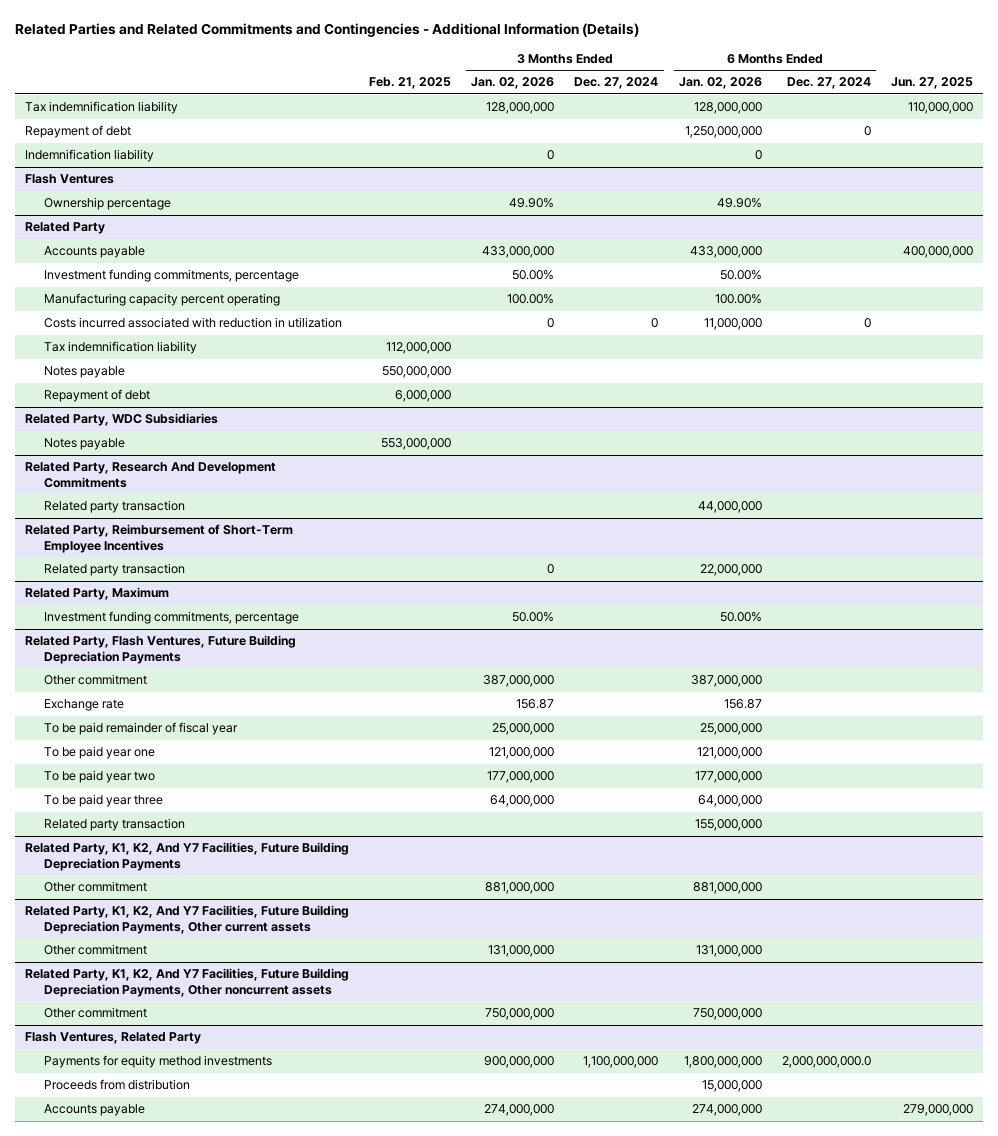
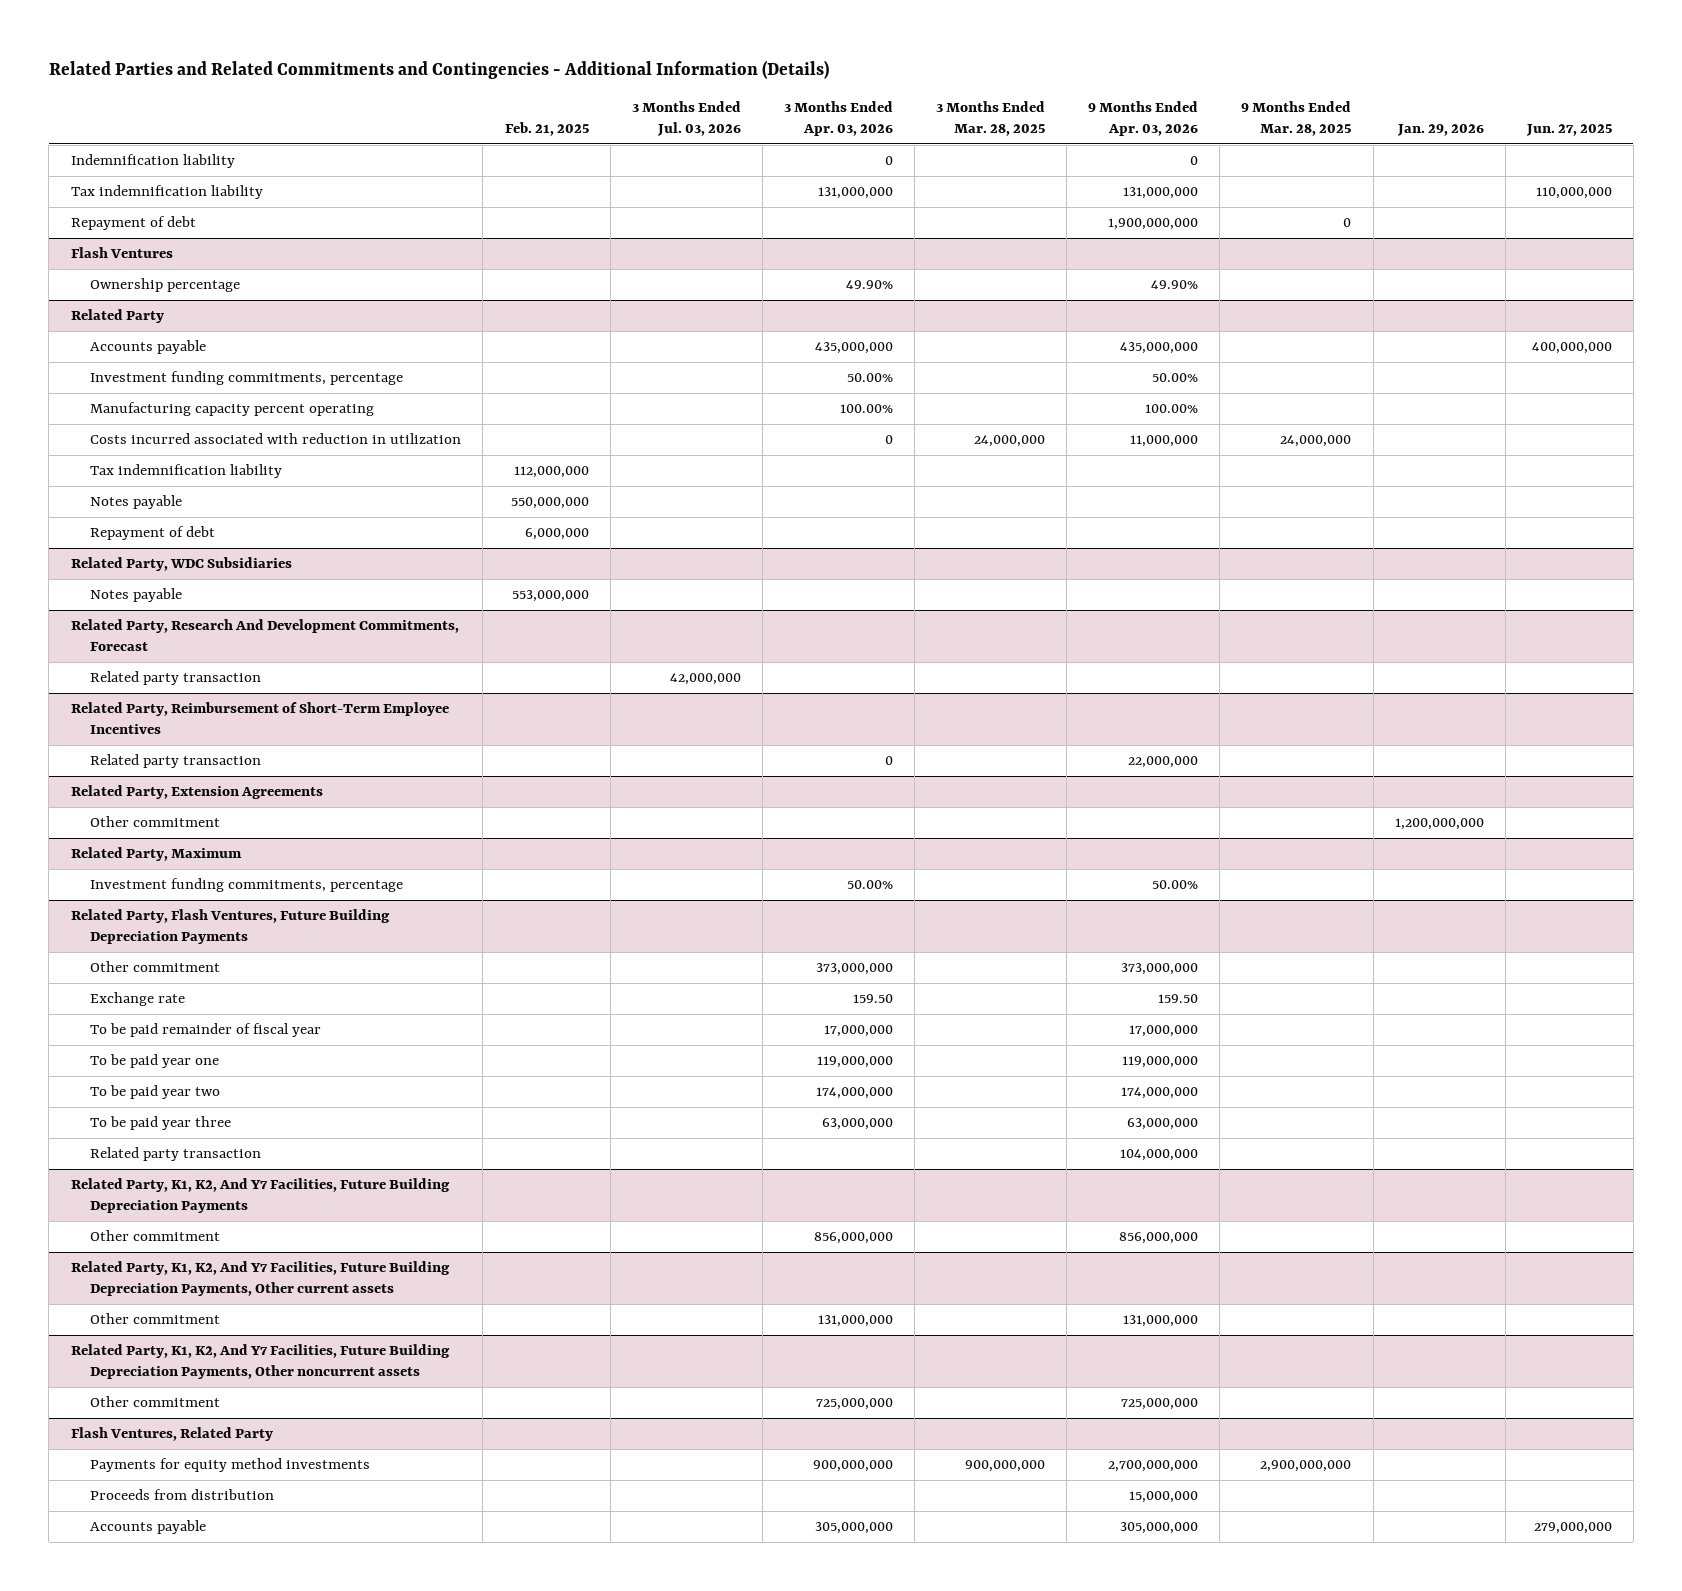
- | Feb. 21, 2025 | 3 Months Ended Jan. 02, 2026 | 3 Months Ended Dec. 27, 2024 | 6 Months Ended Jan. 02, 2026 | 6 Months Ended Dec. 27, 2024 | Jun. 27, 2025
+ | Feb. 21, 2025 | 3 Months Ended Jul. 03, 2026 | 3 Months Ended Apr. 03, 2026 | 3 Months Ended Mar. 28, 2025 | 9 Months Ended Apr. 03, 2026 | 9 Months Ended Mar. 28, 2025 | Jan. 29, 2026 | Jun. 27, 2025
moved up: Indemnification liability | | | 0 | | 0 | | |
- Related Party, Research And Development Commitments
+ Related Party, Research And Development Commitments, Forecast
+ Related Party, Extension Agreements
+ Other commitment | | | | | | | 1,200,000,000 |

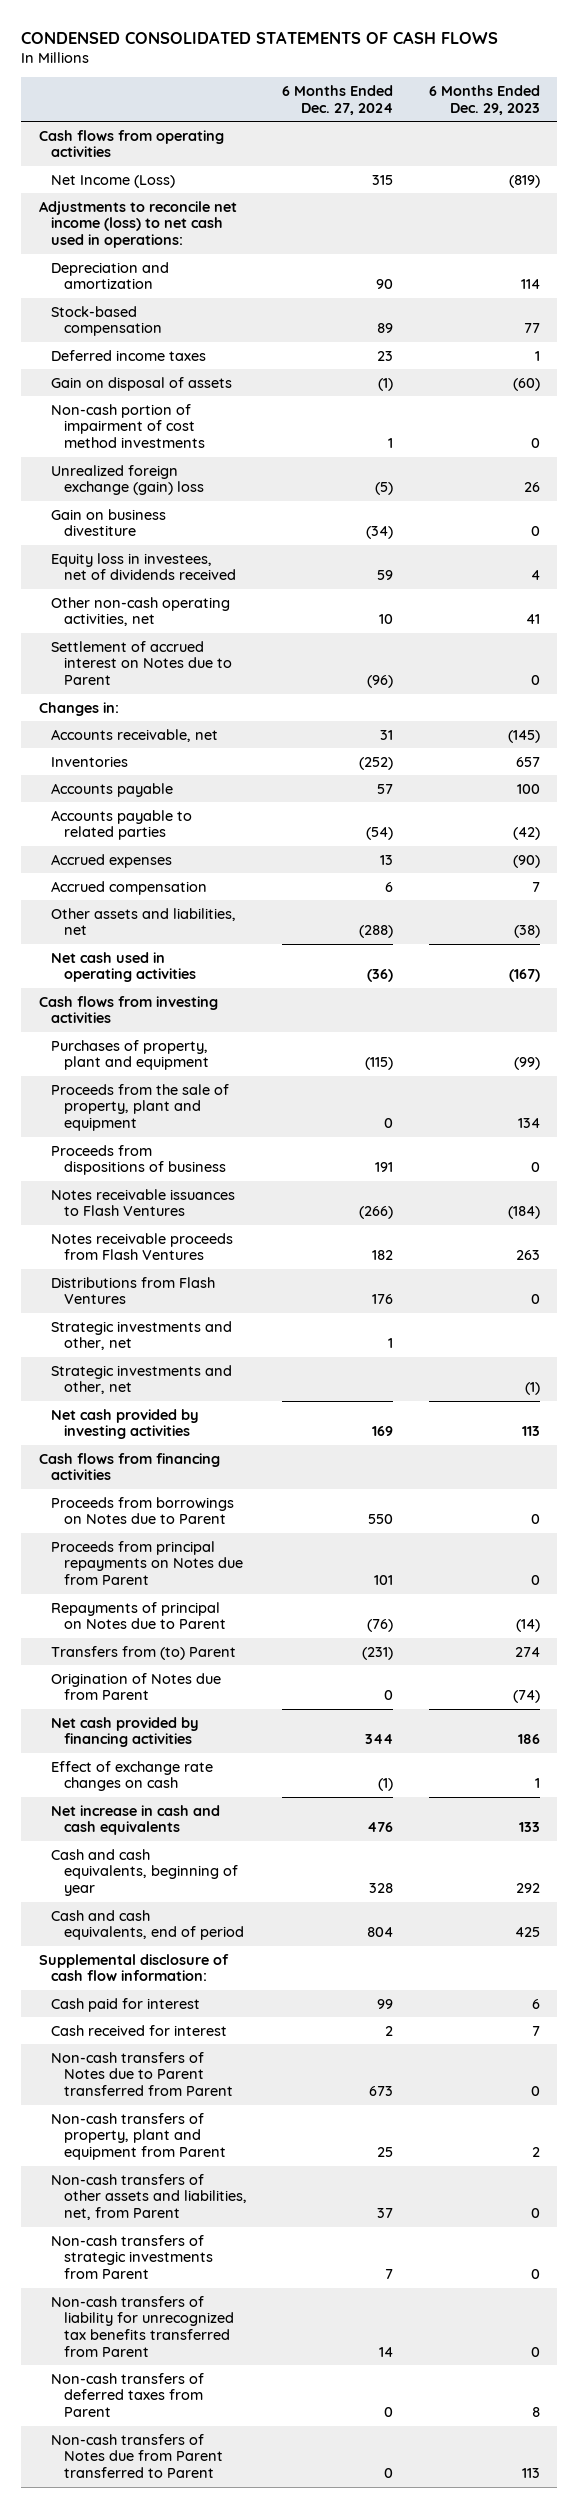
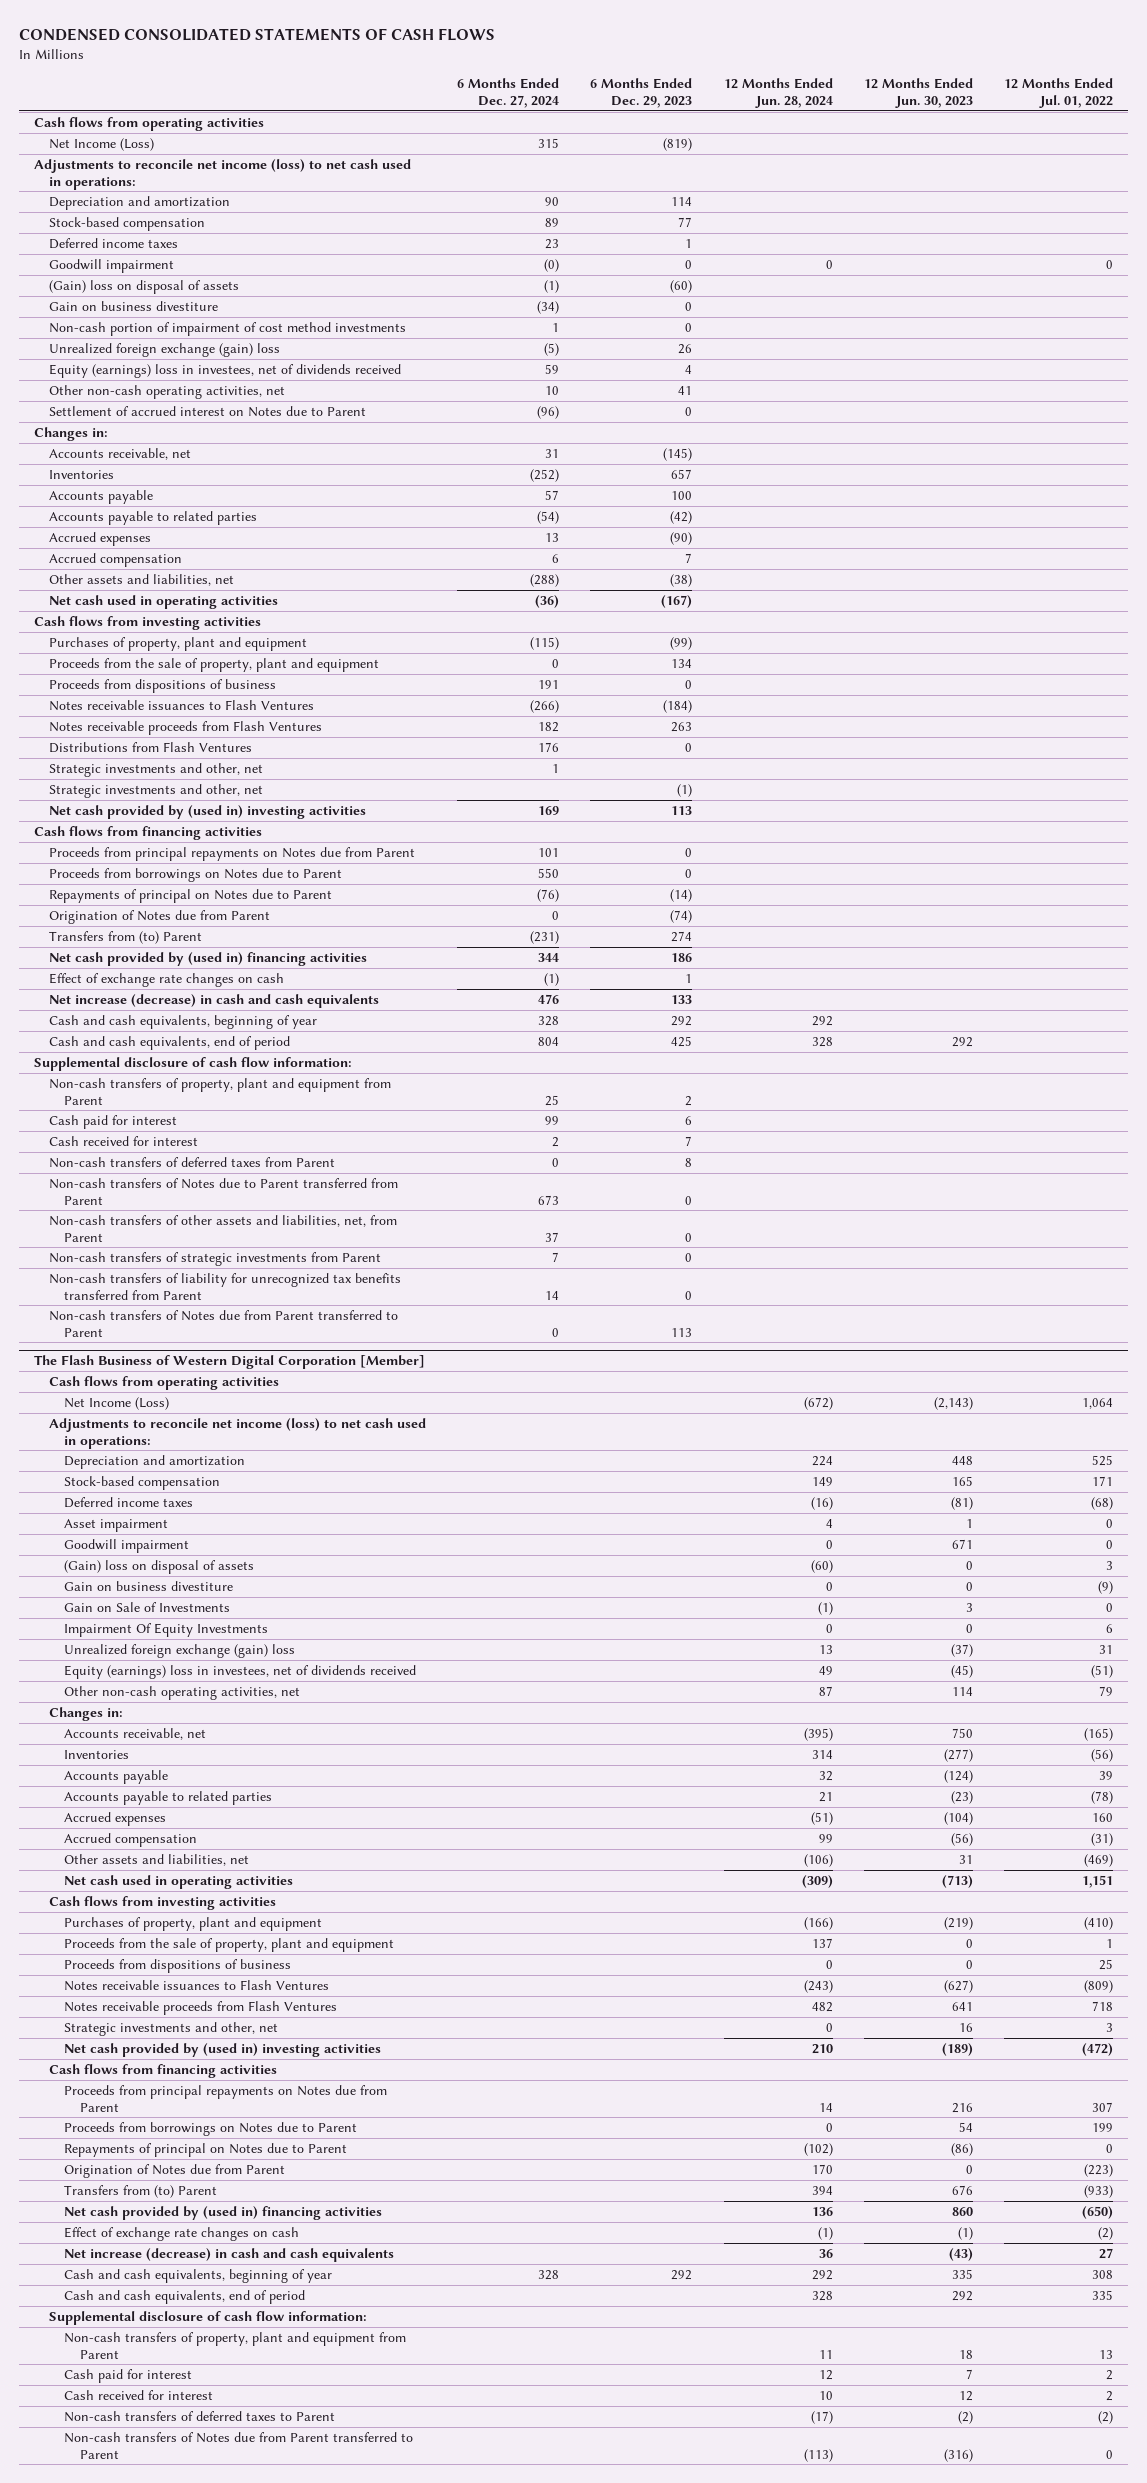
- | 6 Months Ended Dec. 27, 2024 | 6 Months Ended Dec. 29, 2023
+ | 6 Months Ended Dec. 27, 2024 | 6 Months Ended Dec. 29, 2023 | 12 Months Ended Jun. 28, 2024 | 12 Months Ended Jun. 30, 2023 | 12 Months Ended Jul. 01, 2022
- Gain on disposal of assets | (1) | (60)
+ Goodwill impairment | (0) | 0 | 0 | | 0
+ (Gain) loss on disposal of assets | (1) | (60) | | |
moved up: Gain on business divestiture | (34) | 0 | | |
- Equity loss in investees, net of dividends received | 59 | 4
+ Equity (earnings) loss in investees, net of dividends received | 59 | 4 | | |
- Net cash provided by investing activities | 169 | 113
+ Net cash provided by (used in) investing activities | 169 | 113 | | |
moved down: Proceeds from borrowings on Notes due to Parent | 550 | 0 | | |
- Net cash provided by financing activities | 344 | 186
moved down: Transfers from (to) Parent | (231) | 274 | | |
+ Net cash provided by (used in) financing activities | 344 | 186 | | |
- Net increase in cash and cash equivalents | 476 | 133
+ Net increase (decrease) in cash and cash equivalents | 476 | 133 | | |
moved up: Non-cash transfers of property, plant and equipment from Parent | 25 | 2 | | |
moved up: Non-cash transfers of deferred taxes from Parent | 0 | 8 | | |
+ The Flash Business of Western Digital Corporation [Member]
+ Cash flows from operating activities
+ Net Income (Loss) | | | (672) | (2,143) | 1,064
+ Adjustments to reconcile net income (loss) to net cash used in operations:
+ Depreciation and amortization | | | 224 | 448 | 525
+ Stock-based compensation | | | 149 | 165 | 171
+ Deferred income taxes | | | (16) | (81) | (68)
+ Asset impairment | | | 4 | 1 | 0
+ Goodwill impairment | | | 0 | 671 | 0
+ (Gain) loss on disposal of assets | | | (60) | 0 | 3
+ Gain on business divestiture | | | 0 | 0 | (9)
+ Gain on Sale of Investments | | | (1) | 3 | 0
+ Impairment Of Equity Investments | | | 0 | 0 | 6
+ Unrealized foreign exchange (gain) loss | | | 13 | (37) | 31
+ Equity (earnings) loss in investees, net of dividends received | | | 49 | (45) | (51)
+ Other non-cash operating activities, net | | | 87 | 114 | 79
+ Changes in:
+ Accounts receivable, net | | | (395) | 750 | (165)
+ Inventories | | | 314 | (277) | (56)
+ Accounts payable | | | 32 | (124) | 39
+ Accounts payable to related parties | | | 21 | (23) | (78)
+ Accrued expenses | | | (51) | (104) | 160
+ Accrued compensation | | | 99 | (56) | (31)
+ Other assets and liabilities, net | | | (106) | 31 | (469)
+ Net cash used in operating activities | | | (309) | (713) | 1,151
+ Cash flows from investing activities
+ Purchases of property, plant and equipment | | | (166) | (219) | (410)
+ Proceeds from the sale of property, plant and equipment | | | 137 | 0 | 1
+ Proceeds from dispositions of business | | | 0 | 0 | 25
+ Notes receivable issuances to Flash Ventures | | | (243) | (627) | (809)
+ Notes receivable proceeds from Flash Ventures | | | 482 | 641 | 718
+ Strategic investments and other, net | | | 0 | 16 | 3
+ Net cash provided by (used in) investing activities | | | 210 | (189) | (472)
+ Cash flows from financing activities
+ Proceeds from principal repayments on Notes due from Parent | | | 14 | 216 | 307
+ Proceeds from borrowings on Notes due to Parent | | | 0 | 54 | 199
+ Repayments of principal on Notes due to Parent | | | (102) | (86) | 0
+ Origination of Notes due from Parent | | | 170 | 0 | (223)
+ Transfers from (to) Parent | | | 394 | 676 | (933)
+ Net cash provided by (used in) financing activities | | | 136 | 860 | (650)
+ Effect of exchange rate changes on cash | | | (1) | (1) | (2)
+ Net increase (decrease) in cash and cash equivalents | | | 36 | (43) | 27
+ Cash and cash equivalents, beginning of year | 328 | 292 | 292 | 335 | 308
+ Cash and cash equivalents, end of period | | | 328 | 292 | 335
+ Supplemental disclosure of cash flow information:
+ Non-cash transfers of property, plant and equipment from Parent | | | 11 | 18 | 13
+ Cash paid for interest | | | 12 | 7 | 2
+ Cash received for interest | | | 10 | 12 | 2
+ Non-cash transfers of deferred taxes to Parent | | | (17) | (2) | (2)
+ Non-cash transfers of Notes due from Parent transferred to Parent | | | (113) | (316) | 0

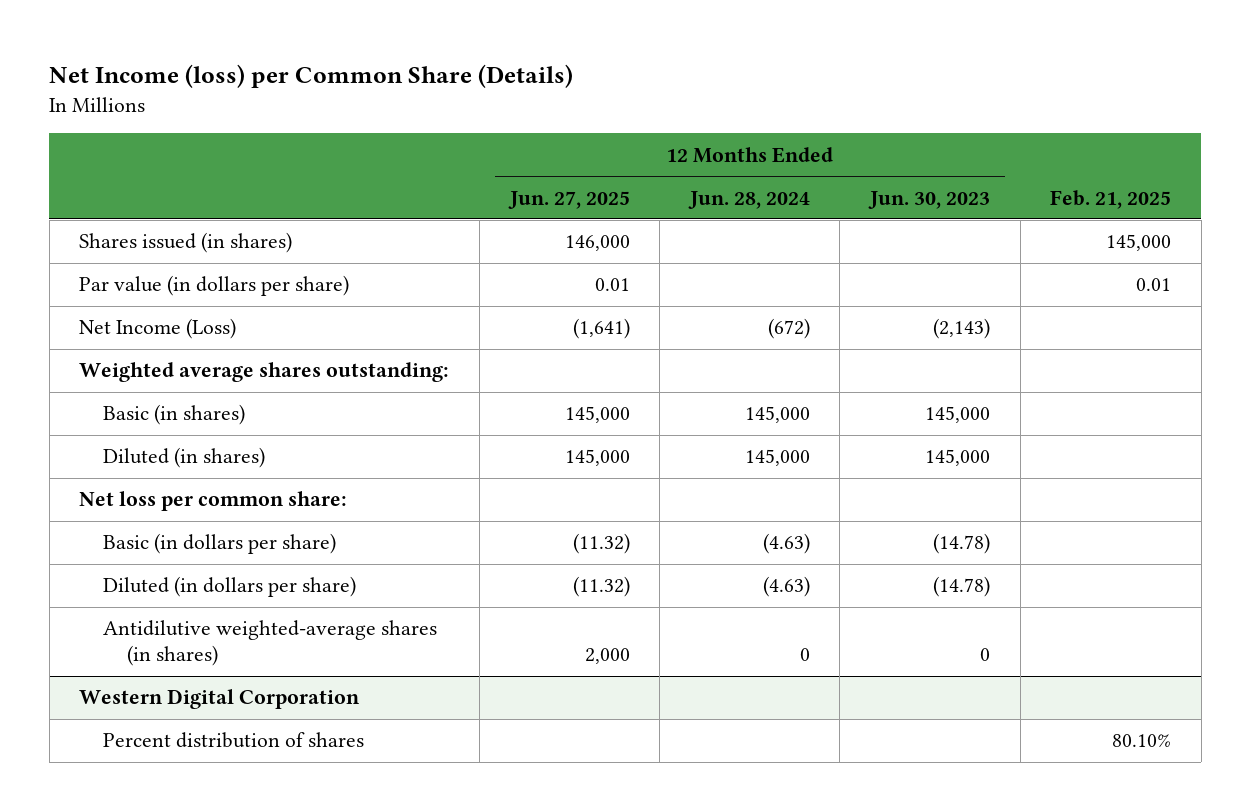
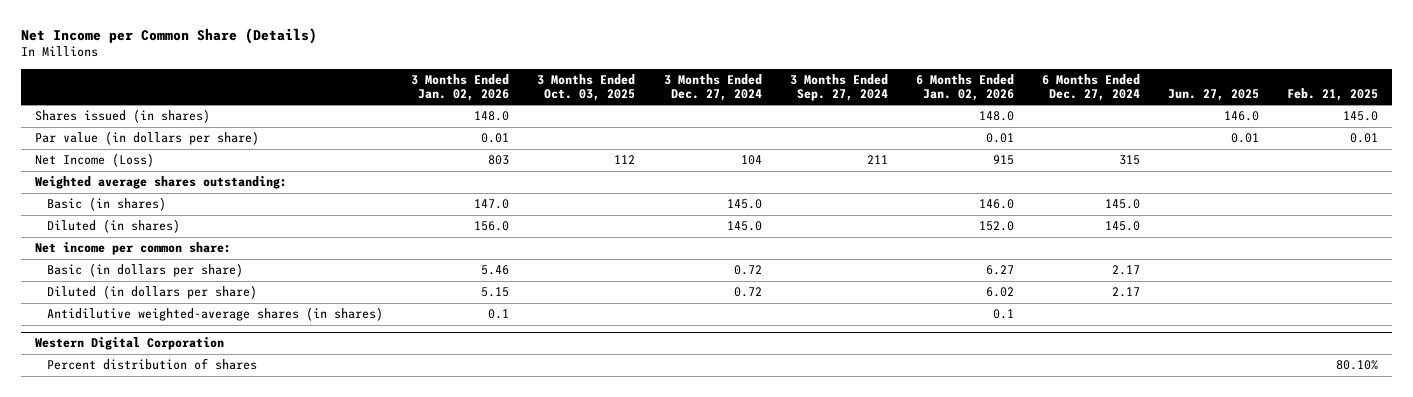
- Net Income (loss) per Common Share (Details)
+ Net Income per Common Share (Details)
- | 12 Months Ended Jun. 27, 2025 | 12 Months Ended Jun. 28, 2024 | 12 Months Ended Jun. 30, 2023 | Feb. 21, 2025
+ | 3 Months Ended Jan. 02, 2026 | 3 Months Ended Oct. 03, 2025 | 3 Months Ended Dec. 27, 2024 | 3 Months Ended Sep. 27, 2024 | 6 Months Ended Jan. 02, 2026 | 6 Months Ended Dec. 27, 2024 | Jun. 27, 2025 | Feb. 21, 2025
- Shares issued (in shares) | 146,000 | | | 145,000
+ Shares issued (in shares) | 148.0 | | | | 148.0 | | 146.0 | 145.0
- Net loss per common share:
+ Net income per common share:

